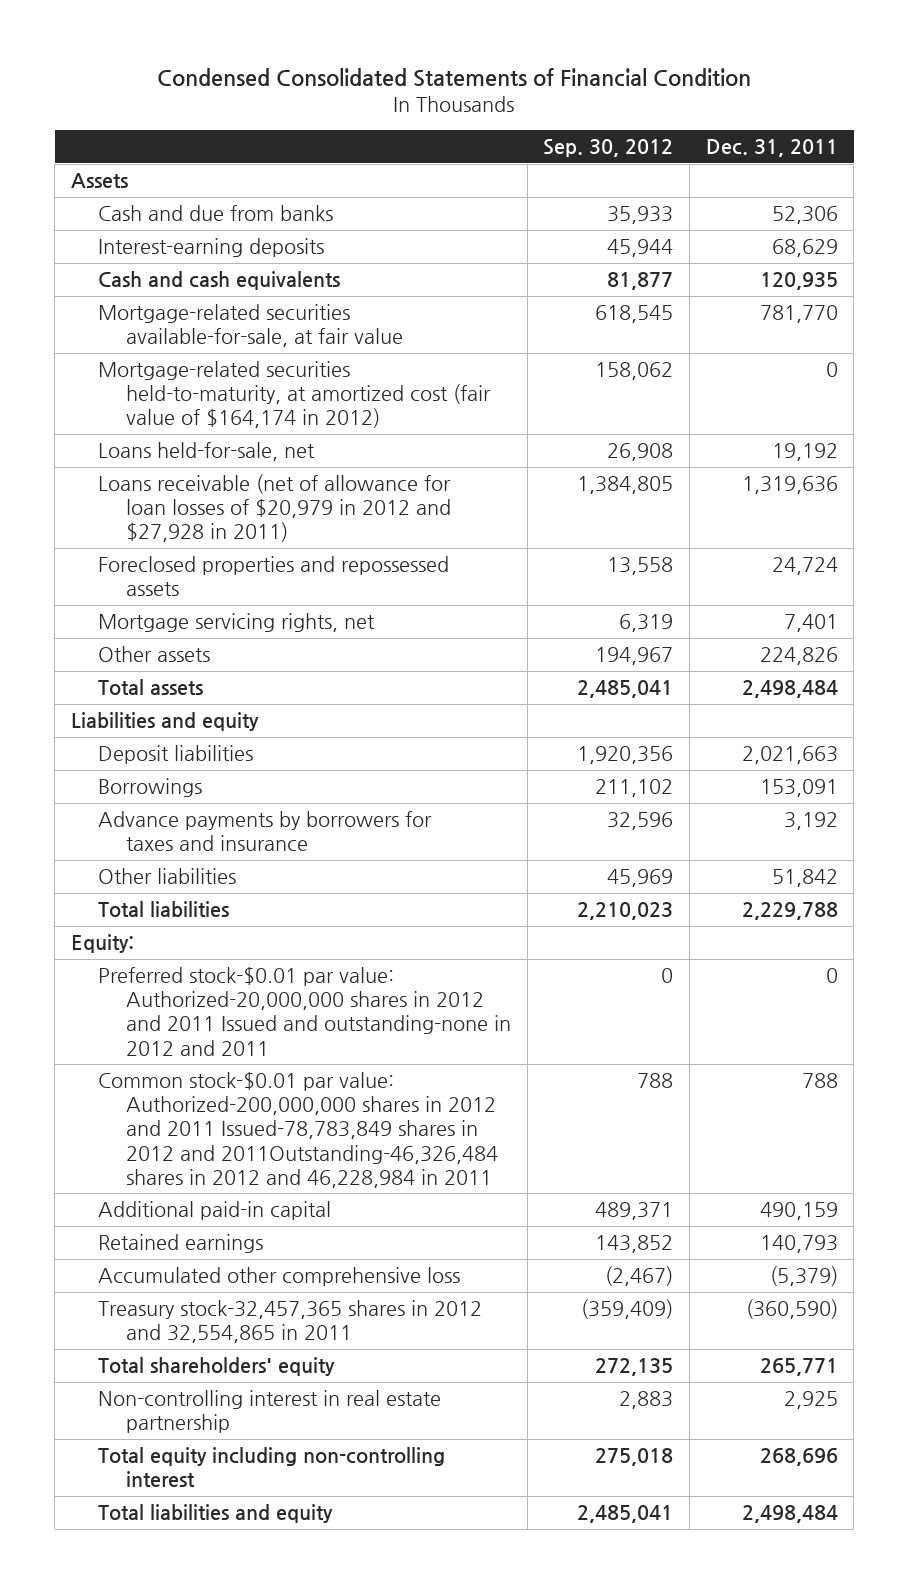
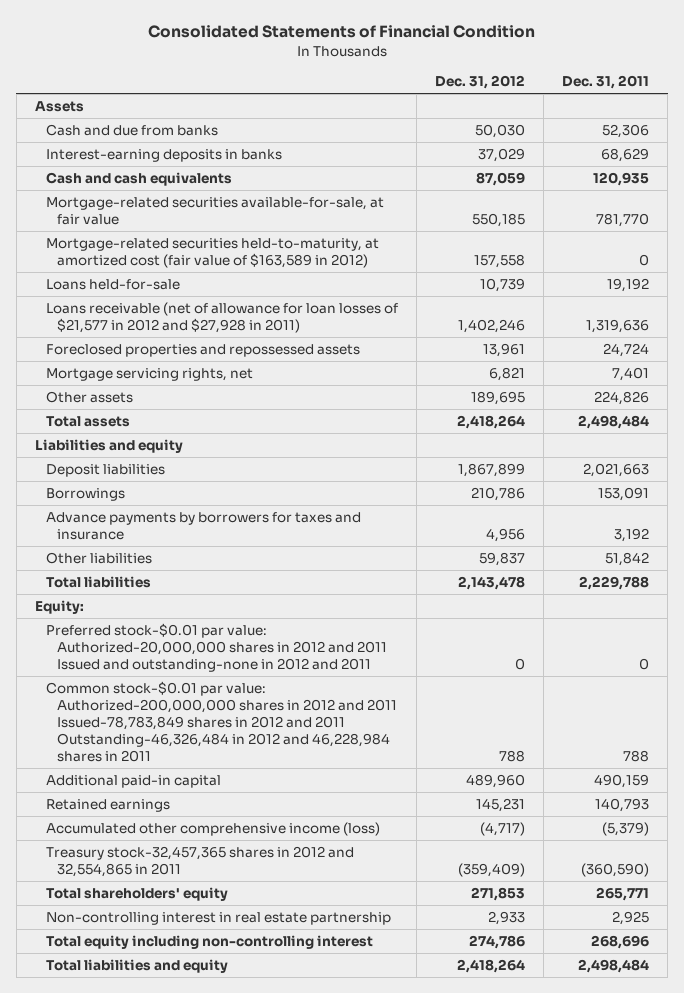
- Condensed Consolidated Statements of Financial Condition
+ Consolidated Statements of Financial Condition
- | Sep. 30, 2012 | Dec. 31, 2011
+ | Dec. 31, 2012 | Dec. 31, 2011
- Interest-earning deposits | 45,944 | 68,629
+ Interest-earning deposits in banks | 37,029 | 68,629
- Mortgage-related securities held-to-maturity, at amortized cost (fair value of $164,174 in 2012) | 158,062 | 0
- Loans held-for-sale, net | 26,908 | 19,192
- Loans receivable (net of allowance for loan losses of $20,979 in 2012 and $27,928 in 2011) | 1,384,805 | 1,319,636
+ Mortgage-related securities held-to-maturity, at amortized cost (fair value of $163,589 in 2012) | 157,558 | 0
+ Loans held-for-sale | 10,739 | 19,192
+ Loans receivable (net of allowance for loan losses of $21,577 in 2012 and $27,928 in 2011) | 1,402,246 | 1,319,636
- Common stock-$0.01 par value: Authorized-200,000,000 shares in 2012 and 2011 Issued-78,783,849 shares in 2012 and 2011Outstanding-46,326,484 shares in 2012 and 46,228,984 in 2011 | 788 | 788
+ Common stock-$0.01 par value: Authorized-200,000,000 shares in 2012 and 2011 Issued-78,783,849 shares in 2012 and 2011 Outstanding-46,326,484 in 2012 and 46,228,984 shares in 2011 | 788 | 788
- Accumulated other comprehensive loss | (2,467) | (5,379)
+ Accumulated other comprehensive income (loss) | (4,717) | (5,379)

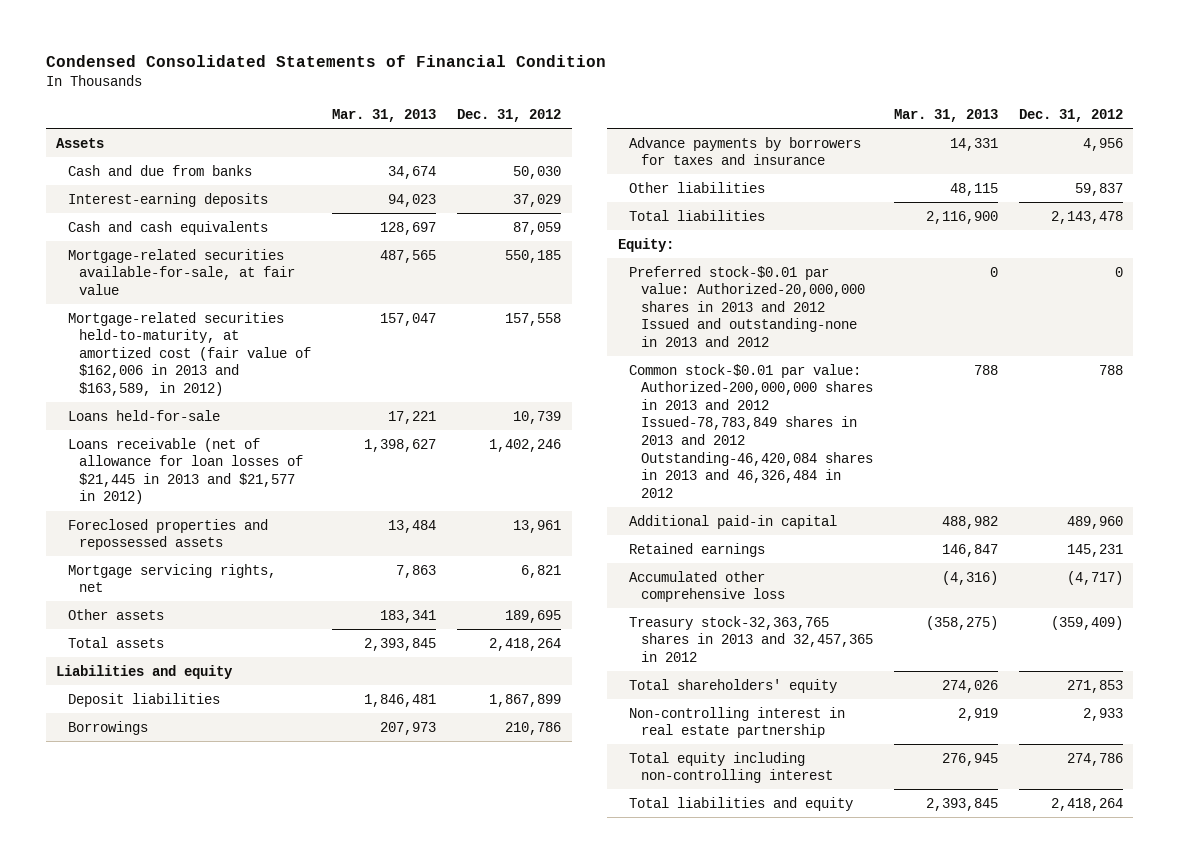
- Consolidated Statements of Financial Condition
+ Condensed Consolidated Statements of Financial Condition
- | Dec. 31, 2012 | Dec. 31, 2011
+ | Mar. 31, 2013 | Dec. 31, 2012
- Interest-earning deposits in banks | 37,029 | 68,629
+ Interest-earning deposits | 94,023 | 37,029
- Mortgage-related securities held-to-maturity, at amortized cost (fair value of $163,589 in 2012) | 157,558 | 0
+ Mortgage-related securities held-to-maturity, at amortized cost (fair value of $162,006 in 2013 and $163,589, in 2012) | 157,047 | 157,558
- Loans receivable (net of allowance for loan losses of $21,577 in 2012 and $27,928 in 2011) | 1,402,246 | 1,319,636
+ Loans receivable (net of allowance for loan losses of $21,445 in 2013 and $21,577 in 2012) | 1,398,627 | 1,402,246
- Preferred stock-$0.01 par value: Authorized-20,000,000 shares in 2012 and 2011 Issued and outstanding-none in 2012 and 2011 | 0 | 0
- Common stock-$0.01 par value: Authorized-200,000,000 shares in 2012 and 2011 Issued-78,783,849 shares in 2012 and 2011 Outstanding-46,326,484 in 2012 and 46,228,984 shares in 2011 | 788 | 788
+ Preferred stock-$0.01 par value: Authorized-20,000,000 shares in 2013 and 2012 Issued and outstanding-none in 2013 and 2012 | 0 | 0
+ Common stock-$0.01 par value: Authorized-200,000,000 shares in 2013 and 2012 Issued-78,783,849 shares in 2013 and 2012 Outstanding-46,420,084 shares in 2013 and 46,326,484 in 2012 | 788 | 788
- Accumulated other comprehensive income (loss) | (4,717) | (5,379)
- Treasury stock-32,457,365 shares in 2012 and 32,554,865 in 2011 | (359,409) | (360,590)
+ Accumulated other comprehensive loss | (4,316) | (4,717)
+ Treasury stock-32,363,765 shares in 2013 and 32,457,365 in 2012 | (358,275) | (359,409)

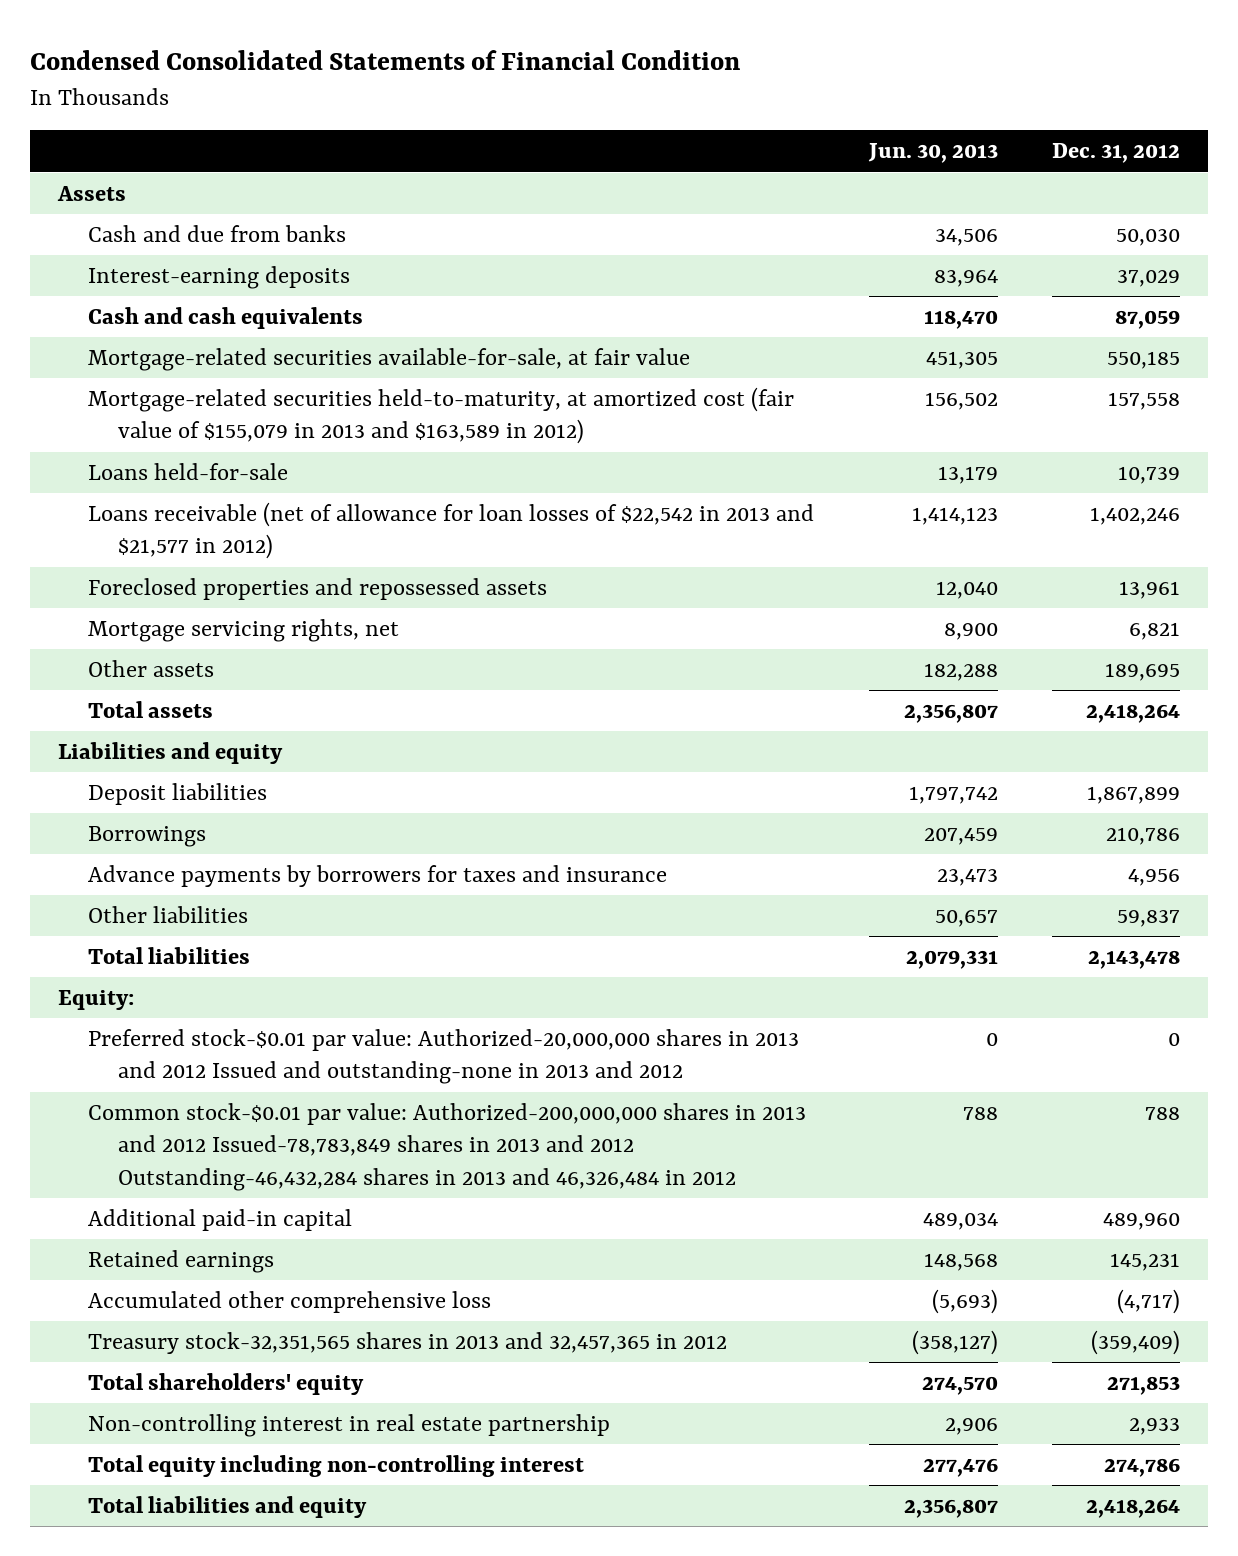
- | Mar. 31, 2013 | Dec. 31, 2012
+ | Jun. 30, 2013 | Dec. 31, 2012
- Mortgage-related securities held-to-maturity, at amortized cost (fair value of $162,006 in 2013 and $163,589, in 2012) | 157,047 | 157,558
+ Mortgage-related securities held-to-maturity, at amortized cost (fair value of $155,079 in 2013 and $163,589 in 2012) | 156,502 | 157,558
- Loans receivable (net of allowance for loan losses of $21,445 in 2013 and $21,577 in 2012) | 1,398,627 | 1,402,246
+ Loans receivable (net of allowance for loan losses of $22,542 in 2013 and $21,577 in 2012) | 1,414,123 | 1,402,246
- Common stock-$0.01 par value: Authorized-200,000,000 shares in 2013 and 2012 Issued-78,783,849 shares in 2013 and 2012 Outstanding-46,420,084 shares in 2013 and 46,326,484 in 2012 | 788 | 788
+ Common stock-$0.01 par value: Authorized-200,000,000 shares in 2013 and 2012 Issued-78,783,849 shares in 2013 and 2012 Outstanding-46,432,284 shares in 2013 and 46,326,484 in 2012 | 788 | 788
- Treasury stock-32,363,765 shares in 2013 and 32,457,365 in 2012 | (358,275) | (359,409)
+ Treasury stock-32,351,565 shares in 2013 and 32,457,365 in 2012 | (358,127) | (359,409)

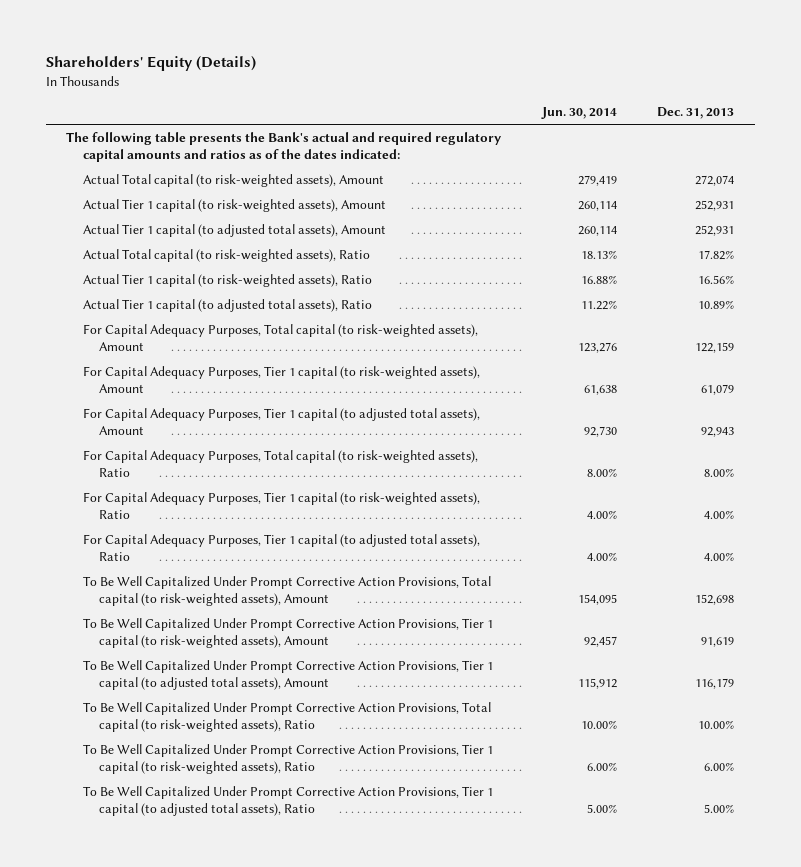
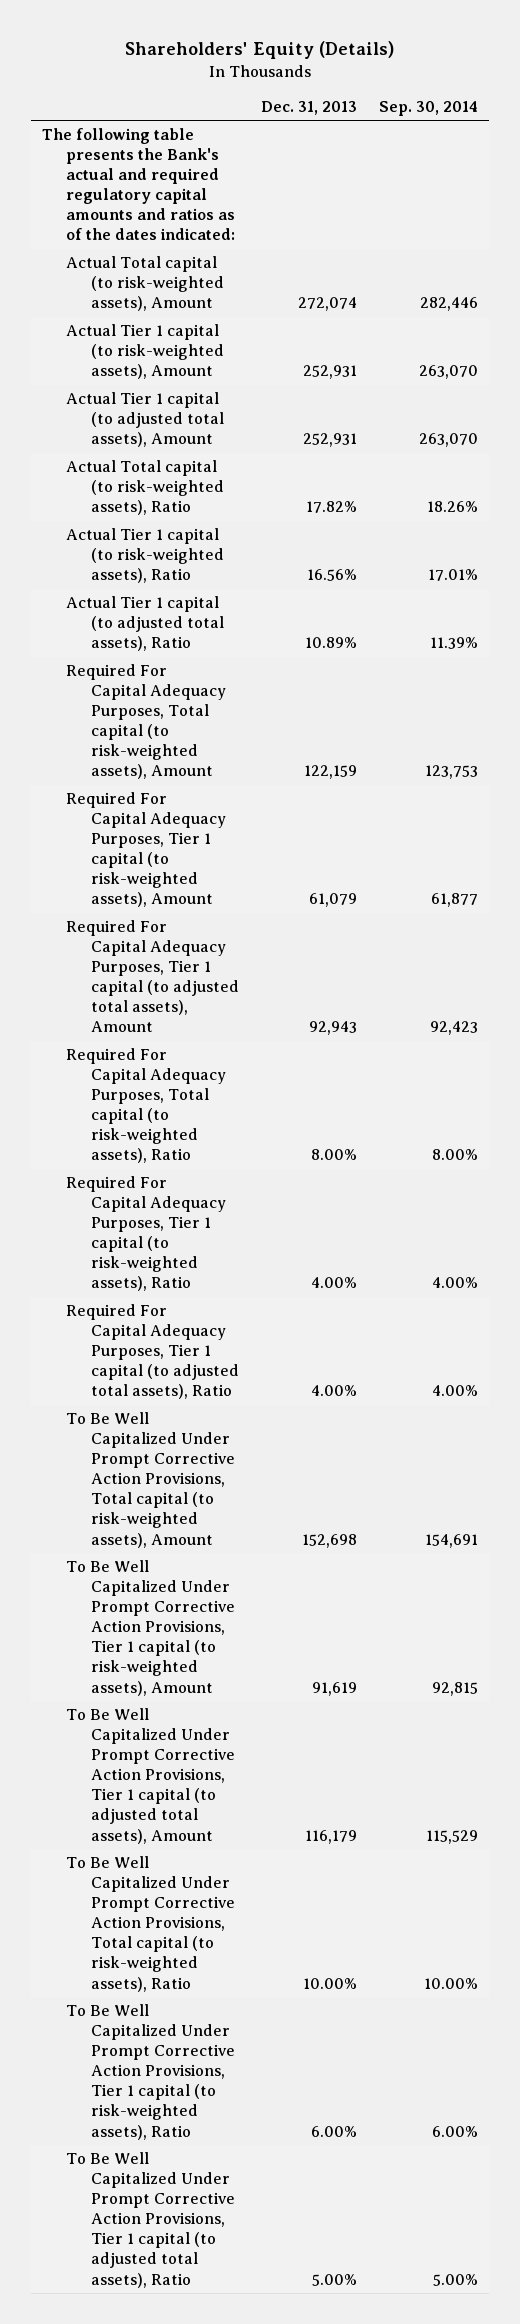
- | Jun. 30, 2014 | Dec. 31, 2013
+ | Dec. 31, 2013 | Sep. 30, 2014
- For Capital Adequacy Purposes, Total capital (to risk-weighted assets), Amount | 123,276 | 122,159
- For Capital Adequacy Purposes, Tier 1 capital (to risk-weighted assets), Amount | 61,638 | 61,079
- For Capital Adequacy Purposes, Tier 1 capital (to adjusted total assets), Amount | 92,730 | 92,943
- For Capital Adequacy Purposes, Total capital (to risk-weighted assets), Ratio | 8.00% | 8.00%
- For Capital Adequacy Purposes, Tier 1 capital (to risk-weighted assets), Ratio | 4.00% | 4.00%
- For Capital Adequacy Purposes, Tier 1 capital (to adjusted total assets), Ratio | 4.00% | 4.00%
+ Required For Capital Adequacy Purposes, Total capital (to risk-weighted assets), Amount | 122,159 | 123,753
+ Required For Capital Adequacy Purposes, Tier 1 capital (to risk-weighted assets), Amount | 61,079 | 61,877
+ Required For Capital Adequacy Purposes, Tier 1 capital (to adjusted total assets), Amount | 92,943 | 92,423
+ Required For Capital Adequacy Purposes, Total capital (to risk-weighted assets), Ratio | 8.00% | 8.00%
+ Required For Capital Adequacy Purposes, Tier 1 capital (to risk-weighted assets), Ratio | 4.00% | 4.00%
+ Required For Capital Adequacy Purposes, Tier 1 capital (to adjusted total assets), Ratio | 4.00% | 4.00%

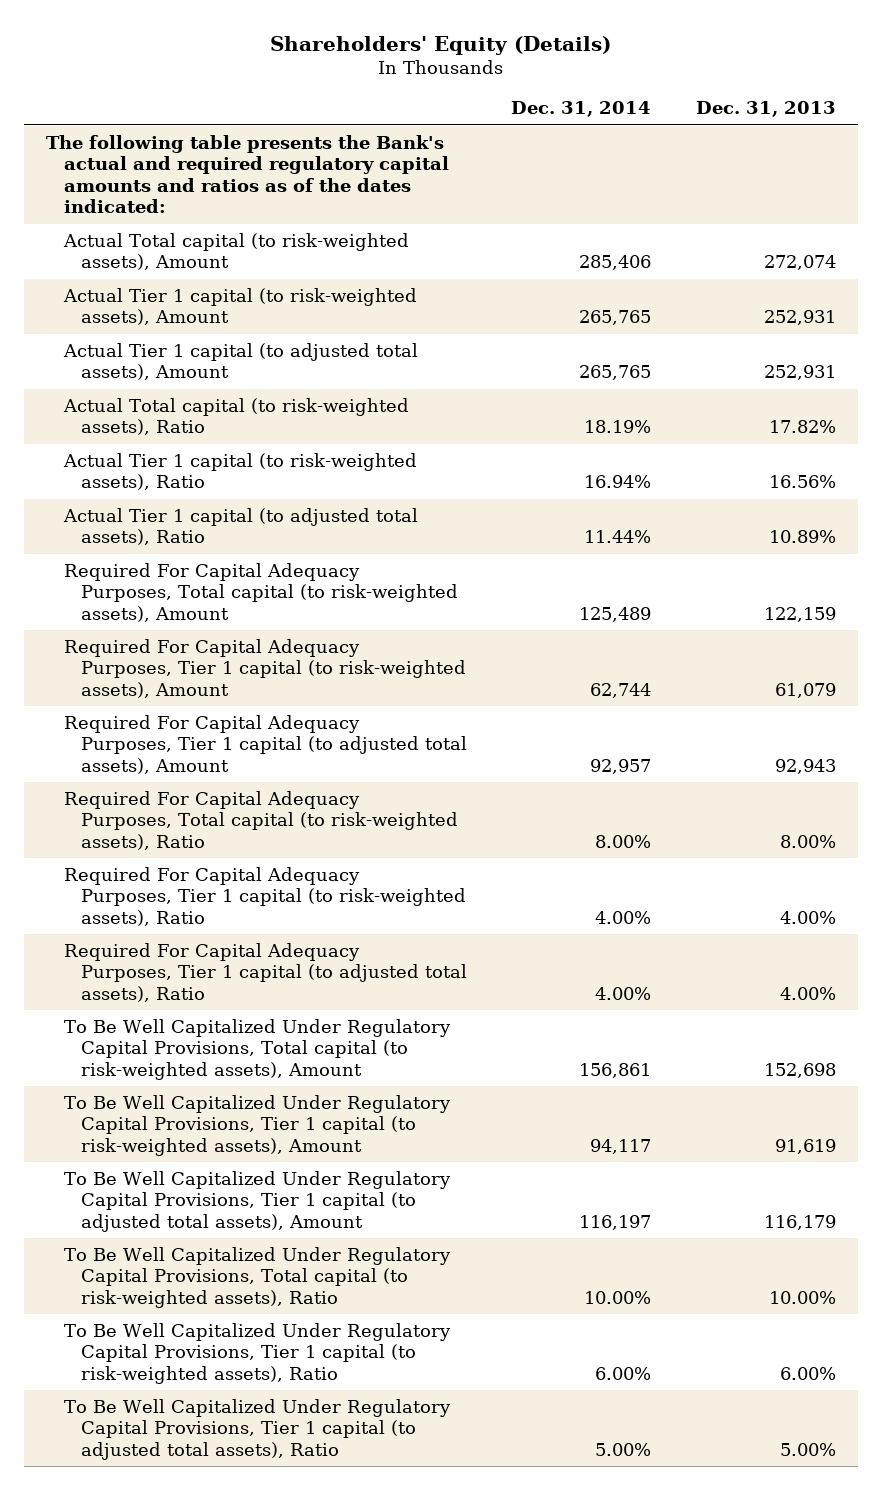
- | Dec. 31, 2013 | Sep. 30, 2014
+ | Dec. 31, 2014 | Dec. 31, 2013
- To Be Well Capitalized Under Prompt Corrective Action Provisions, Total capital (to risk-weighted assets), Amount | 152,698 | 154,691
- To Be Well Capitalized Under Prompt Corrective Action Provisions, Tier 1 capital (to risk-weighted assets), Amount | 91,619 | 92,815
- To Be Well Capitalized Under Prompt Corrective Action Provisions, Tier 1 capital (to adjusted total assets), Amount | 116,179 | 115,529
- To Be Well Capitalized Under Prompt Corrective Action Provisions, Total capital (to risk-weighted assets), Ratio | 10.00% | 10.00%
- To Be Well Capitalized Under Prompt Corrective Action Provisions, Tier 1 capital (to risk-weighted assets), Ratio | 6.00% | 6.00%
- To Be Well Capitalized Under Prompt Corrective Action Provisions, Tier 1 capital (to adjusted total assets), Ratio | 5.00% | 5.00%
+ To Be Well Capitalized Under Regulatory Capital Provisions, Total capital (to risk-weighted assets), Amount | 156,861 | 152,698
+ To Be Well Capitalized Under Regulatory Capital Provisions, Tier 1 capital (to risk-weighted assets), Amount | 94,117 | 91,619
+ To Be Well Capitalized Under Regulatory Capital Provisions, Tier 1 capital (to adjusted total assets), Amount | 116,197 | 116,179
+ To Be Well Capitalized Under Regulatory Capital Provisions, Total capital (to risk-weighted assets), Ratio | 10.00% | 10.00%
+ To Be Well Capitalized Under Regulatory Capital Provisions, Tier 1 capital (to risk-weighted assets), Ratio | 6.00% | 6.00%
+ To Be Well Capitalized Under Regulatory Capital Provisions, Tier 1 capital (to adjusted total assets), Ratio | 5.00% | 5.00%

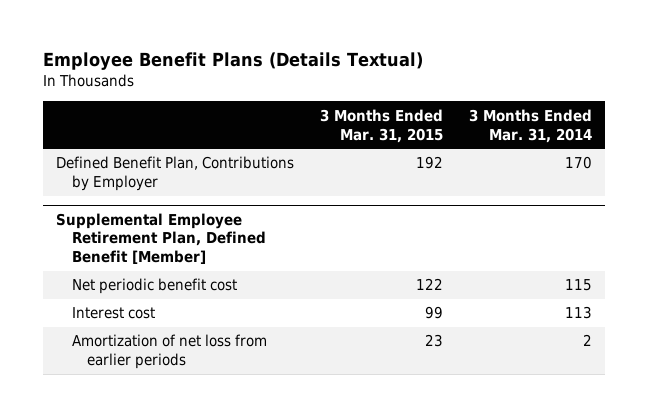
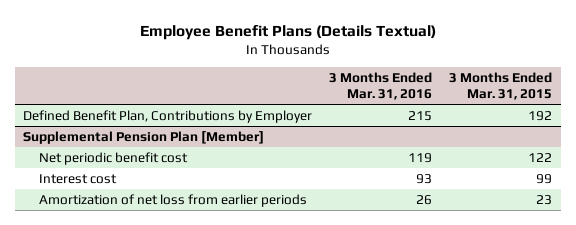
- | 3 Months Ended Mar. 31, 2015 | 3 Months Ended Mar. 31, 2014
+ | 3 Months Ended Mar. 31, 2016 | 3 Months Ended Mar. 31, 2015
- Supplemental Employee Retirement Plan, Defined Benefit [Member]
+ Supplemental Pension Plan [Member]

